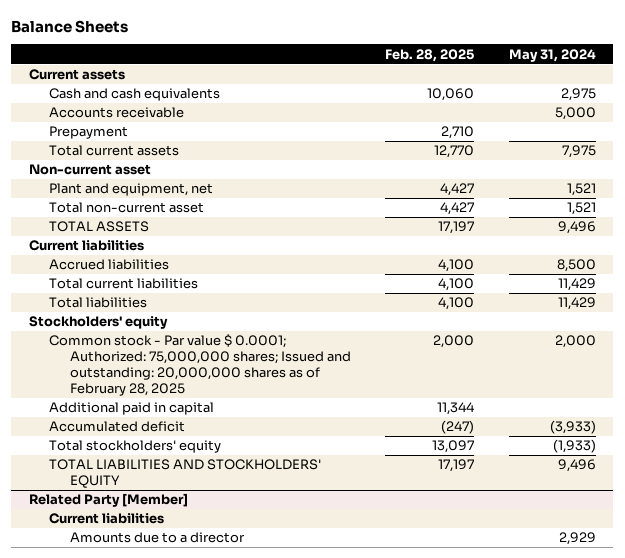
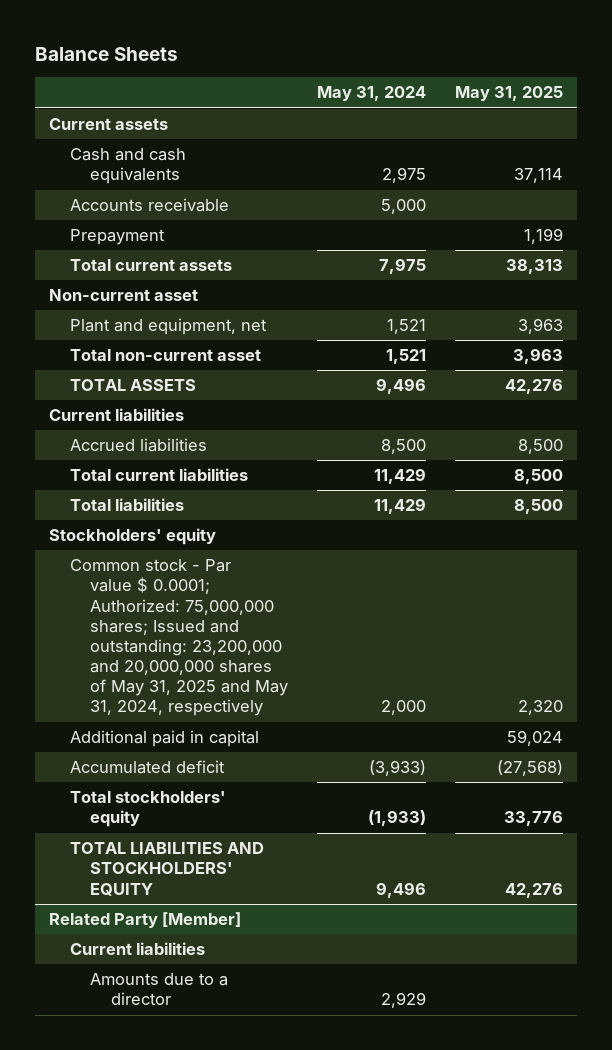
- | Feb. 28, 2025 | May 31, 2024
+ | May 31, 2024 | May 31, 2025
- Common stock - Par value $ 0.0001; Authorized: 75,000,000 shares; Issued and outstanding: 20,000,000 shares as of February 28, 2025 | 2,000 | 2,000
+ Common stock - Par value $ 0.0001; Authorized: 75,000,000 shares; Issued and outstanding: 23,200,000 and 20,000,000 shares of May 31, 2025 and May 31, 2024, respectively | 2,000 | 2,320

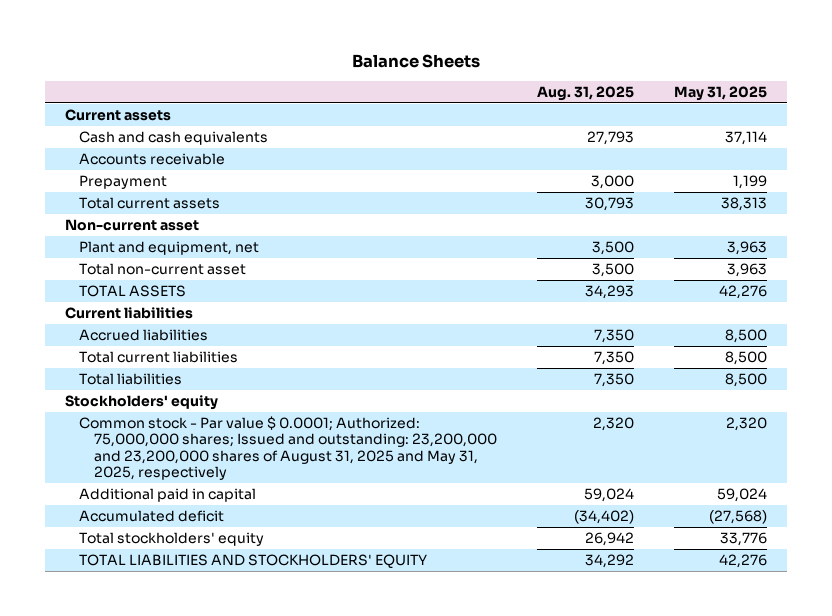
- | May 31, 2024 | May 31, 2025
+ | Aug. 31, 2025 | May 31, 2025
- Common stock - Par value $ 0.0001; Authorized: 75,000,000 shares; Issued and outstanding: 23,200,000 and 20,000,000 shares of May 31, 2025 and May 31, 2024, respectively | 2,000 | 2,320
+ Common stock - Par value $ 0.0001; Authorized: 75,000,000 shares; Issued and outstanding: 23,200,000 and 23,200,000 shares of August 31, 2025 and May 31, 2025, respectively | 2,320 | 2,320
- Related Party [Member]
- Current liabilities
- Amounts due to a director | 2,929 |

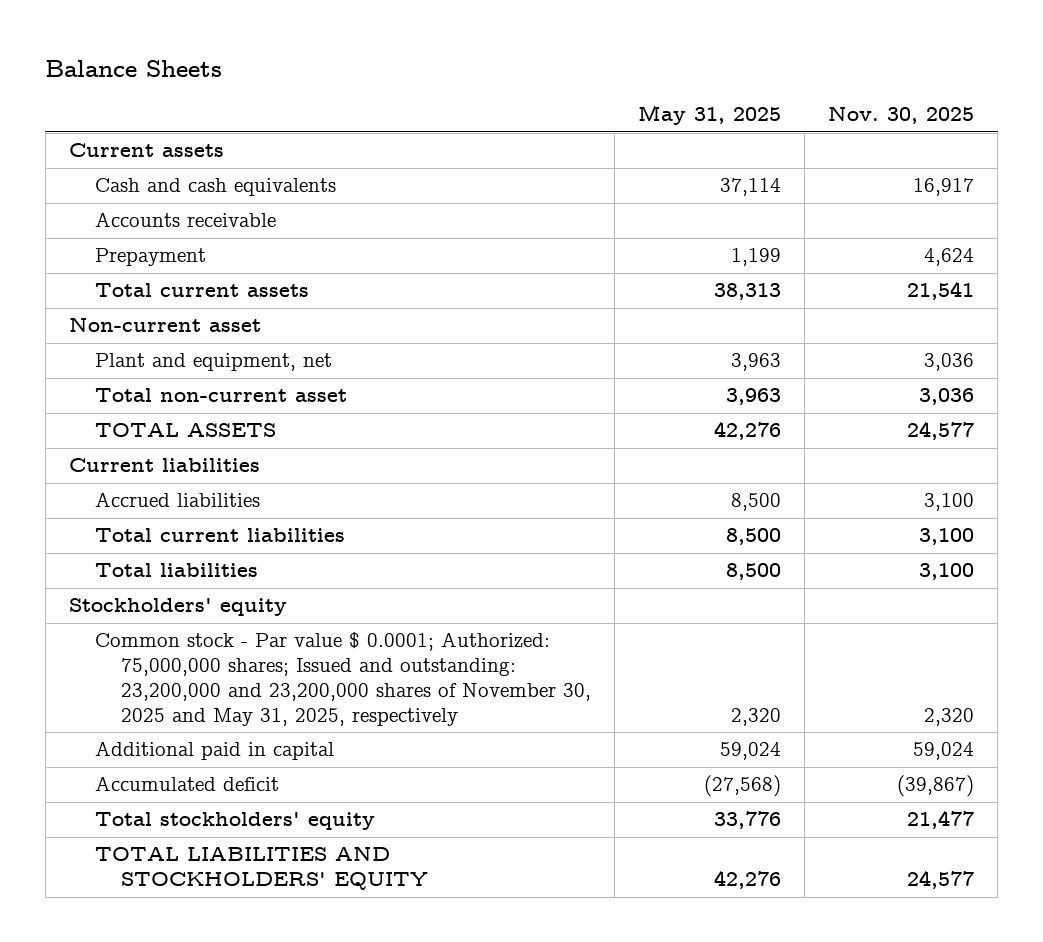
- | Aug. 31, 2025 | May 31, 2025
+ | May 31, 2025 | Nov. 30, 2025
- Common stock - Par value $ 0.0001; Authorized: 75,000,000 shares; Issued and outstanding: 23,200,000 and 23,200,000 shares of August 31, 2025 and May 31, 2025, respectively | 2,320 | 2,320
+ Common stock - Par value $ 0.0001; Authorized: 75,000,000 shares; Issued and outstanding: 23,200,000 and 23,200,000 shares of November 30, 2025 and May 31, 2025, respectively | 2,320 | 2,320

